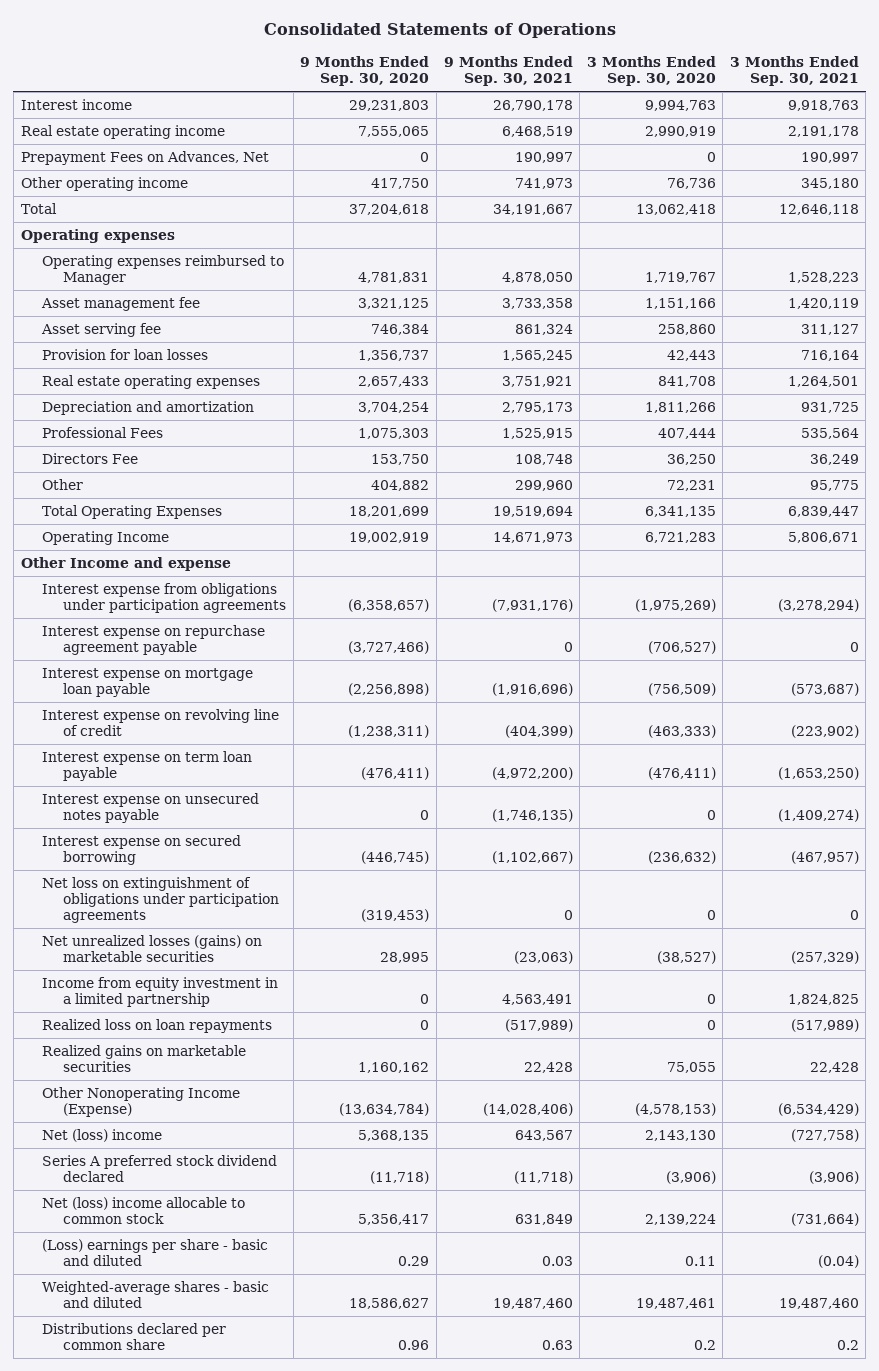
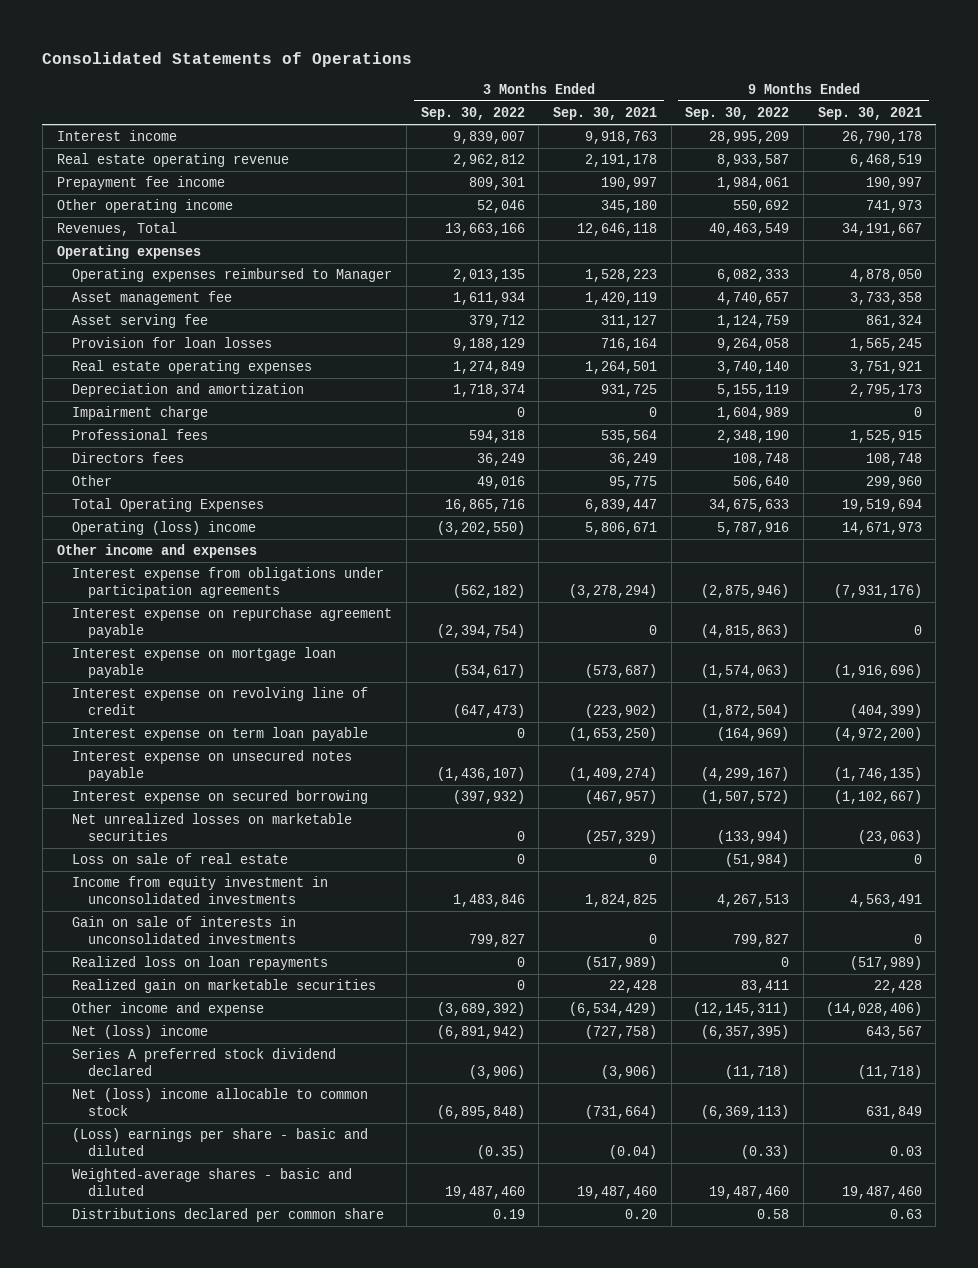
- | 9 Months Ended Sep. 30, 2020 | 9 Months Ended Sep. 30, 2021 | 3 Months Ended Sep. 30, 2020 | 3 Months Ended Sep. 30, 2021
+ | 3 Months Ended Sep. 30, 2022 | 3 Months Ended Sep. 30, 2021 | 9 Months Ended Sep. 30, 2022 | 9 Months Ended Sep. 30, 2021
- Real estate operating income | 7,555,065 | 6,468,519 | 2,990,919 | 2,191,178
- Prepayment Fees on Advances, Net | 0 | 190,997 | 0 | 190,997
+ Real estate operating revenue | 2,962,812 | 2,191,178 | 8,933,587 | 6,468,519
+ Prepayment fee income | 809,301 | 190,997 | 1,984,061 | 190,997
- Total | 37,204,618 | 34,191,667 | 13,062,418 | 12,646,118
+ Revenues, Total | 13,663,166 | 12,646,118 | 40,463,549 | 34,191,667
- Professional Fees | 1,075,303 | 1,525,915 | 407,444 | 535,564
- Directors Fee | 153,750 | 108,748 | 36,250 | 36,249
+ Impairment charge | 0 | 0 | 1,604,989 | 0
+ Professional fees | 594,318 | 535,564 | 2,348,190 | 1,525,915
+ Directors fees | 36,249 | 36,249 | 108,748 | 108,748
- Operating Income | 19,002,919 | 14,671,973 | 6,721,283 | 5,806,671
- Other Income and expense
+ Operating (loss) income | (3,202,550) | 5,806,671 | 5,787,916 | 14,671,973
+ Other income and expenses
- Net loss on extinguishment of obligations under participation agreements | (319,453) | 0 | 0 | 0
- Net unrealized losses (gains) on marketable securities | 28,995 | (23,063) | (38,527) | (257,329)
- Income from equity investment in a limited partnership | 0 | 4,563,491 | 0 | 1,824,825
+ Net unrealized losses on marketable securities | 0 | (257,329) | (133,994) | (23,063)
+ Loss on sale of real estate | 0 | 0 | (51,984) | 0
+ Income from equity investment in unconsolidated investments | 1,483,846 | 1,824,825 | 4,267,513 | 4,563,491
+ Gain on sale of interests in unconsolidated investments | 799,827 | 0 | 799,827 | 0
- Realized gains on marketable securities | 1,160,162 | 22,428 | 75,055 | 22,428
- Other Nonoperating Income (Expense) | (13,634,784) | (14,028,406) | (4,578,153) | (6,534,429)
+ Realized gain on marketable securities | 0 | 22,428 | 83,411 | 22,428
+ Other income and expense | (3,689,392) | (6,534,429) | (12,145,311) | (14,028,406)
- Distributions declared per common share | 0.96 | 0.63 | 0.2 | 0.2
+ Distributions declared per common share | 0.19 | 0.20 | 0.58 | 0.63

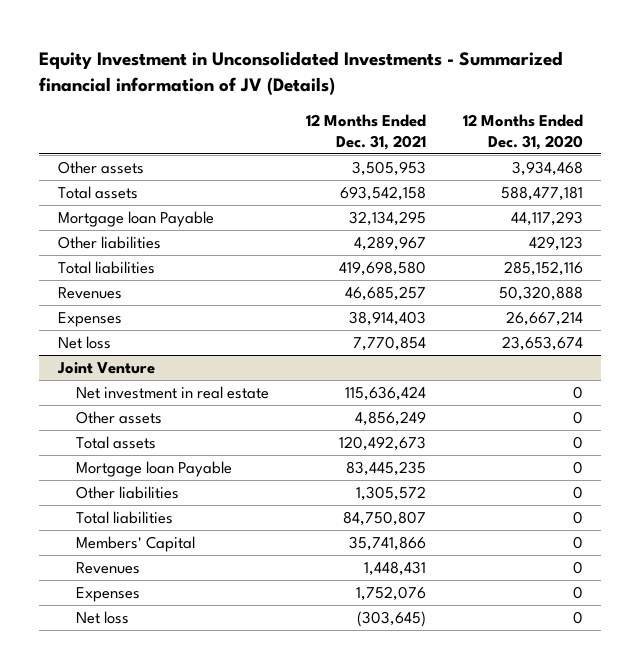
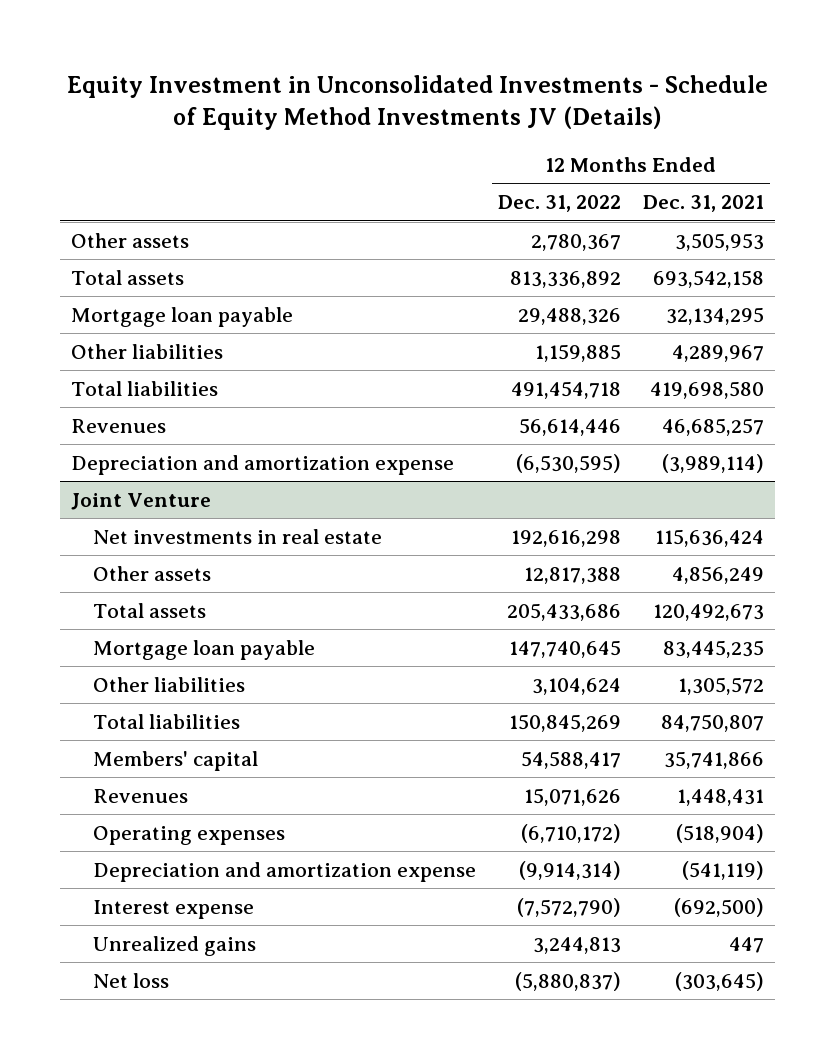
- Equity Investment in Unconsolidated Investments - Summarized financial information of JV (Details)
+ Equity Investment in Unconsolidated Investments - Schedule of Equity Method Investments JV (Details)
- | 12 Months Ended Dec. 31, 2021 | 12 Months Ended Dec. 31, 2020
+ | 12 Months Ended Dec. 31, 2022 | 12 Months Ended Dec. 31, 2021
- Mortgage loan Payable | 32,134,295 | 44,117,293
+ Mortgage loan payable | 29,488,326 | 32,134,295
- Expenses | 38,914,403 | 26,667,214
- Net loss | 7,770,854 | 23,653,674
+ Depreciation and amortization expense | (6,530,595) | (3,989,114)
@ Joint Venture
- Net investment in real estate | 115,636,424 | 0
+ Net investments in real estate | 192,616,298 | 115,636,424
- Mortgage loan Payable | 83,445,235 | 0
+ Mortgage loan payable | 147,740,645 | 83,445,235
- Members' Capital | 35,741,866 | 0
+ Members' capital | 54,588,417 | 35,741,866
- Expenses | 1,752,076 | 0
+ Operating expenses | (6,710,172) | (518,904)
+ Depreciation and amortization expense | (9,914,314) | (541,119)
+ Interest expense | (7,572,790) | (692,500)
+ Unrealized gains | 3,244,813 | 447

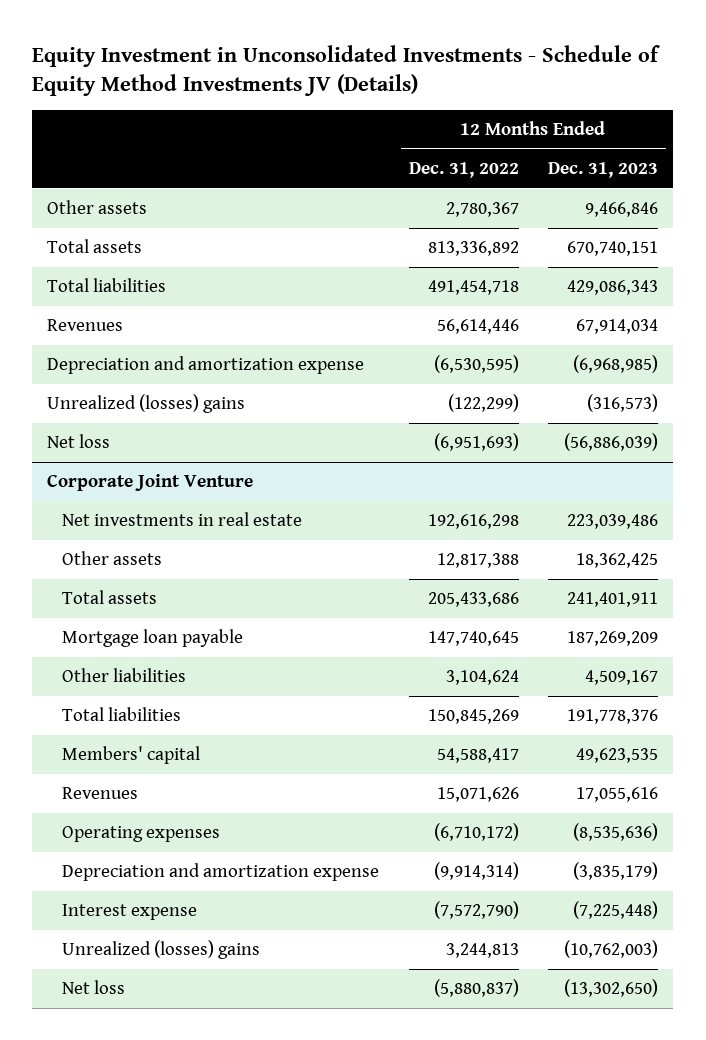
- | 12 Months Ended Dec. 31, 2022 | 12 Months Ended Dec. 31, 2021
+ | 12 Months Ended Dec. 31, 2022 | 12 Months Ended Dec. 31, 2023
- Mortgage loan payable | 29,488,326 | 32,134,295
- Other liabilities | 1,159,885 | 4,289,967
- Joint Venture
+ Unrealized (losses) gains | (122,299) | (316,573)
+ Net loss | (6,951,693) | (56,886,039)
+ Corporate Joint Venture
- Unrealized gains | 3,244,813 | 447
+ Unrealized (losses) gains | 3,244,813 | (10,762,003)

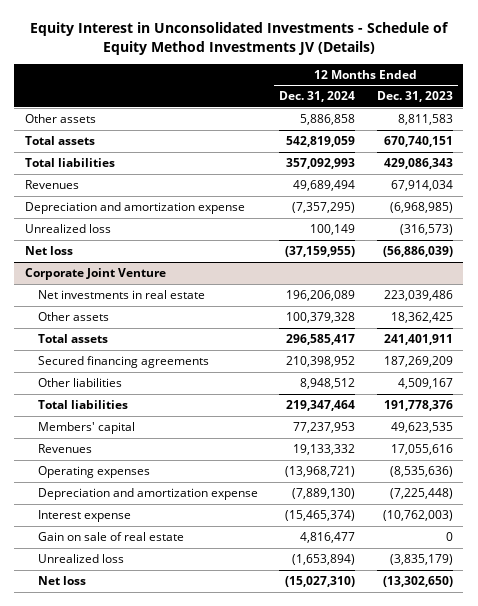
- Equity Investment in Unconsolidated Investments - Schedule of Equity Method Investments JV (Details)
+ Equity Interest in Unconsolidated Investments - Schedule of Equity Method Investments JV (Details)
- | 12 Months Ended Dec. 31, 2022 | 12 Months Ended Dec. 31, 2023
+ | 12 Months Ended Dec. 31, 2024 | 12 Months Ended Dec. 31, 2023
- Other assets | 2,780,367 | 9,466,846
+ Other assets | 5,886,858 | 8,811,583
- Unrealized (losses) gains | (122,299) | (316,573)
+ Unrealized loss | 100,149 | (316,573)
@ Corporate Joint Venture
- Mortgage loan payable | 147,740,645 | 187,269,209
+ Secured financing agreements | 210,398,952 | 187,269,209
- Depreciation and amortization expense | (9,914,314) | (3,835,179)
- Interest expense | (7,572,790) | (7,225,448)
- Unrealized (losses) gains | 3,244,813 | (10,762,003)
+ Depreciation and amortization expense | (7,889,130) | (7,225,448)
+ Interest expense | (15,465,374) | (10,762,003)
+ Gain on sale of real estate | 4,816,477 | 0
+ Unrealized loss | (1,653,894) | (3,835,179)

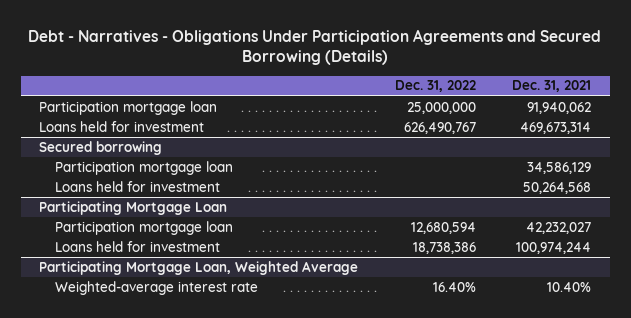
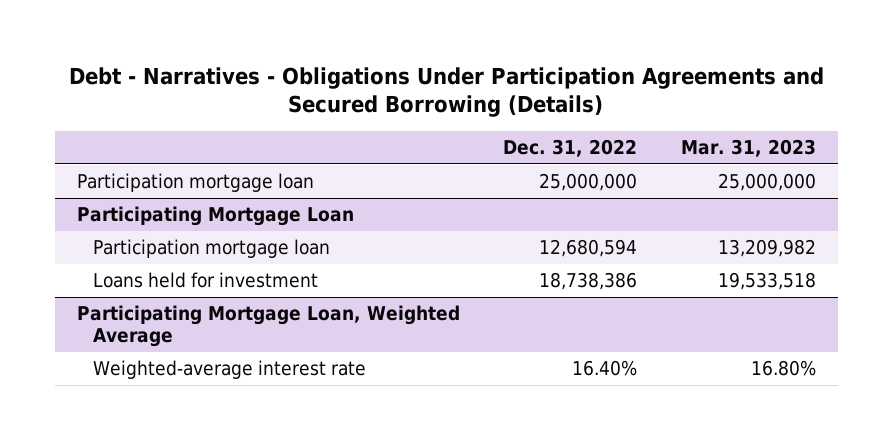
- | Dec. 31, 2022 | Dec. 31, 2021
+ | Dec. 31, 2022 | Mar. 31, 2023
- Loans held for investment | 626,490,767 | 469,673,314
- Secured borrowing
- Participation mortgage loan | | 34,586,129
- Loans held for investment | | 50,264,568

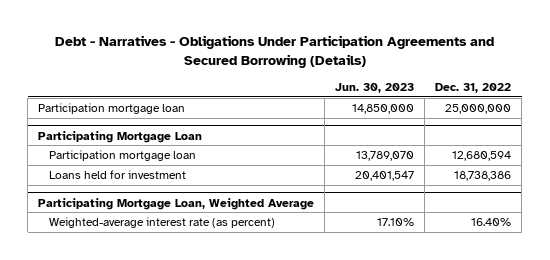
- | Dec. 31, 2022 | Mar. 31, 2023
+ | Jun. 30, 2023 | Dec. 31, 2022
@ Participating Mortgage Loan, Weighted Average
- Weighted-average interest rate | 16.40% | 16.80%
+ Weighted-average interest rate (as percent) | 17.10% | 16.40%

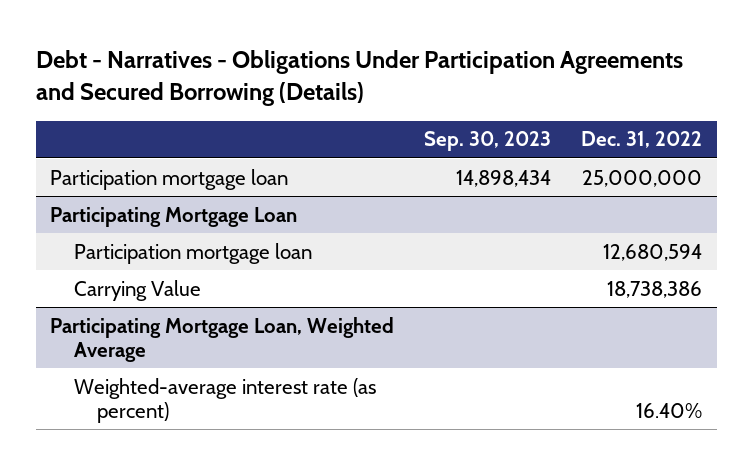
- | Jun. 30, 2023 | Dec. 31, 2022
+ | Sep. 30, 2023 | Dec. 31, 2022
@ Participating Mortgage Loan
- Loans held for investment | 20,401,547 | 18,738,386
+ Carrying Value | | 18,738,386

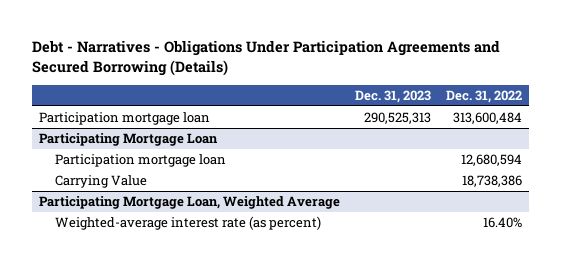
- | Sep. 30, 2023 | Dec. 31, 2022
+ | Dec. 31, 2023 | Dec. 31, 2022
- Participation mortgage loan | 14,898,434 | 25,000,000
+ Participation mortgage loan | 290,525,313 | 313,600,484

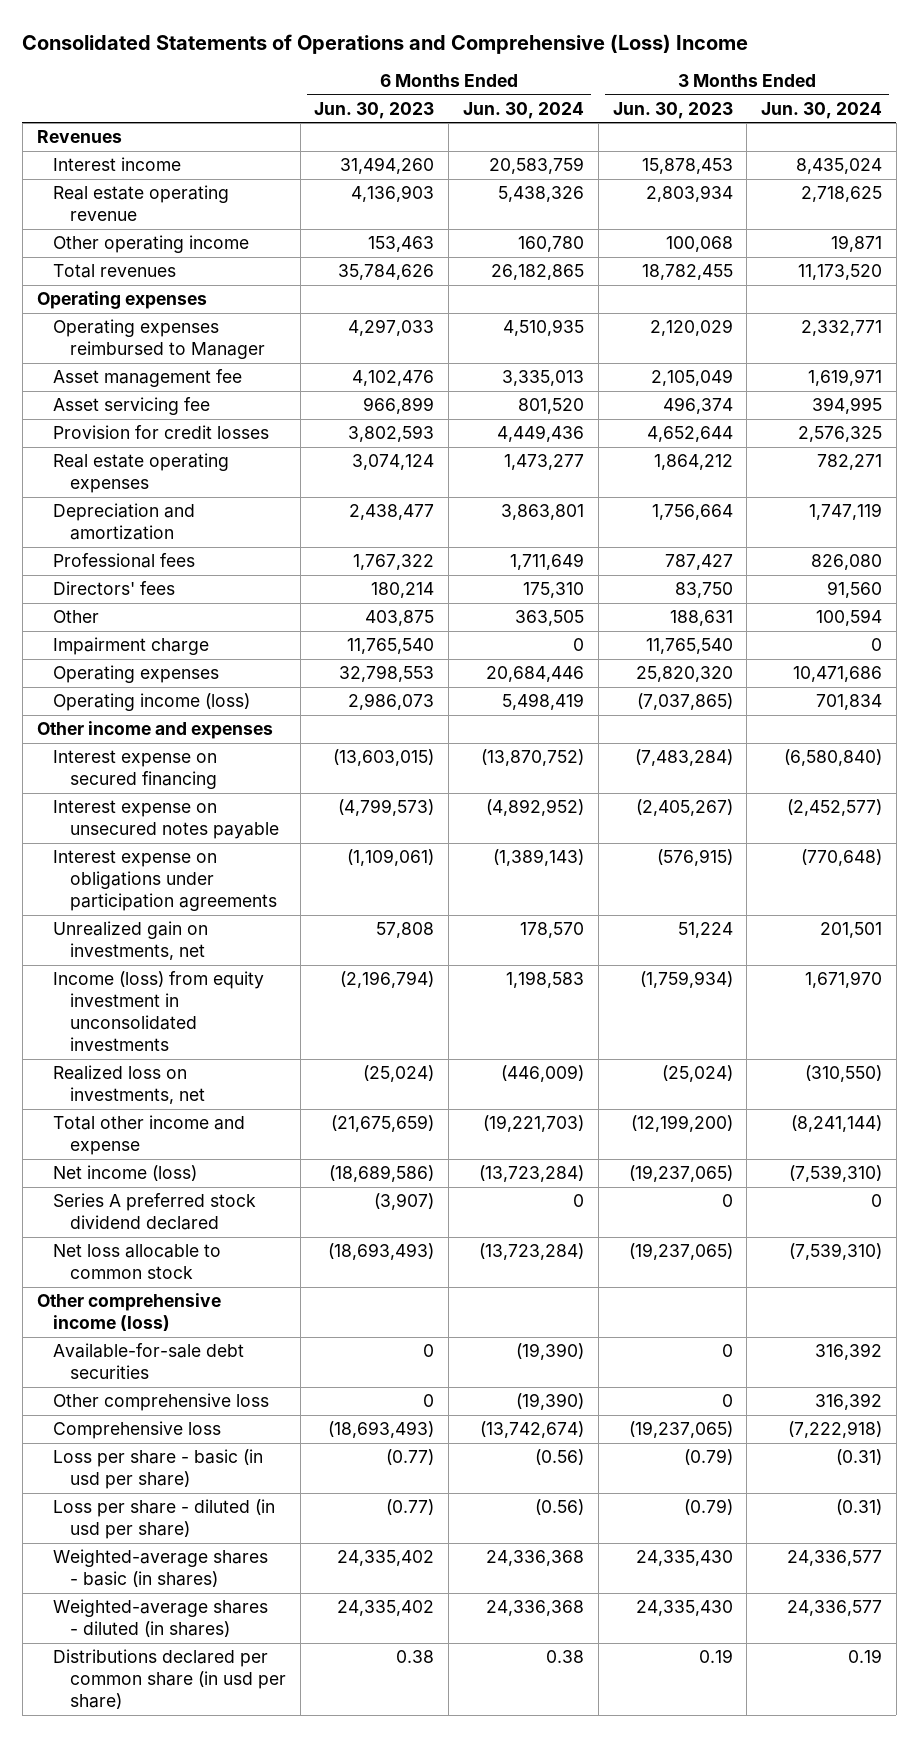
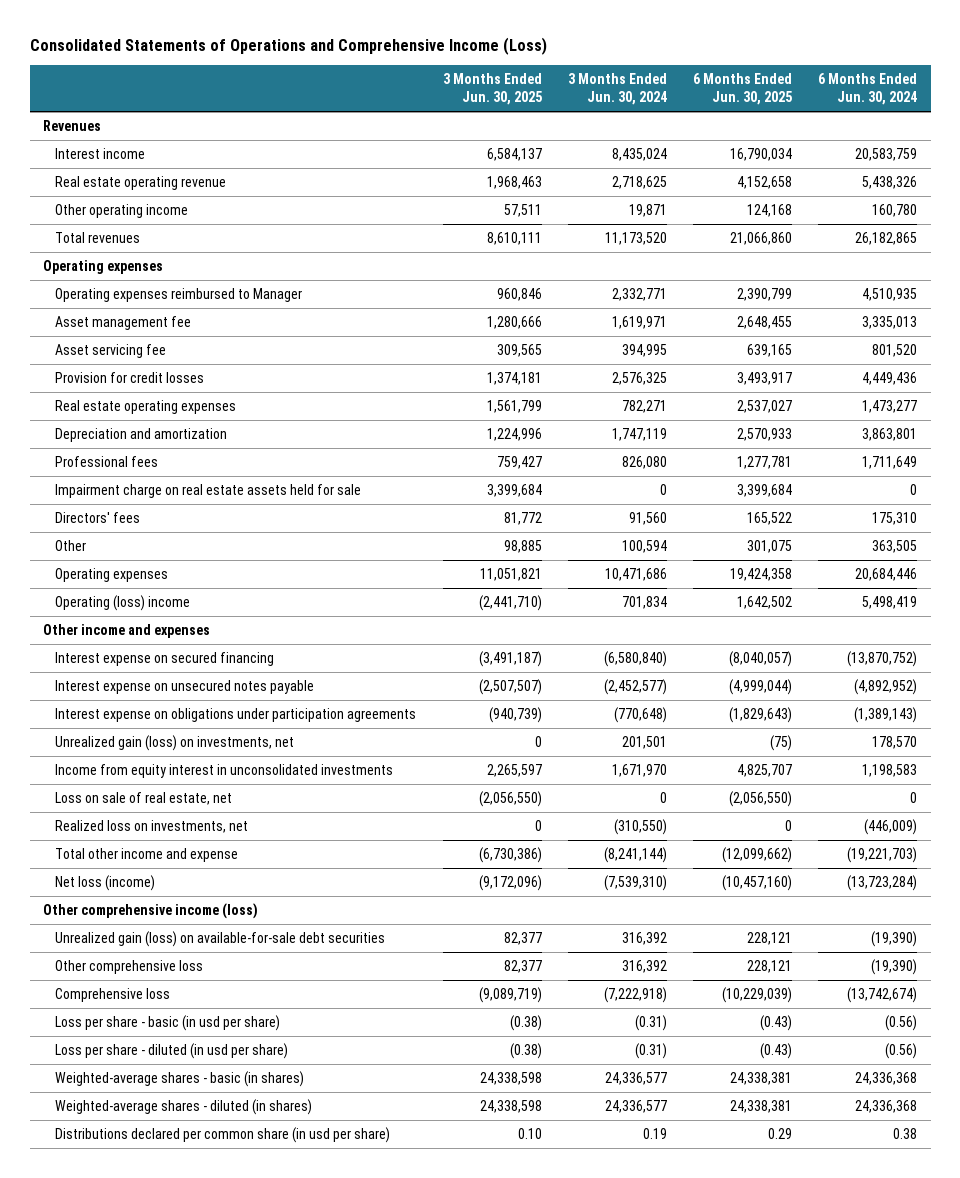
- Consolidated Statements of Operations and Comprehensive (Loss) Income
+ Consolidated Statements of Operations and Comprehensive Income (Loss)
- | 6 Months Ended Jun. 30, 2023 | 6 Months Ended Jun. 30, 2024 | 3 Months Ended Jun. 30, 2023 | 3 Months Ended Jun. 30, 2024
+ | 3 Months Ended Jun. 30, 2025 | 3 Months Ended Jun. 30, 2024 | 6 Months Ended Jun. 30, 2025 | 6 Months Ended Jun. 30, 2024
+ Impairment charge on real estate assets held for sale | 3,399,684 | 0 | 3,399,684 | 0
- Impairment charge | 11,765,540 | 0 | 11,765,540 | 0
- Operating income (loss) | 2,986,073 | 5,498,419 | (7,037,865) | 701,834
+ Operating (loss) income | (2,441,710) | 701,834 | 1,642,502 | 5,498,419
- Unrealized gain on investments, net | 57,808 | 178,570 | 51,224 | 201,501
- Income (loss) from equity investment in unconsolidated investments | (2,196,794) | 1,198,583 | (1,759,934) | 1,671,970
+ Unrealized gain (loss) on investments, net | 0 | 201,501 | (75) | 178,570
+ Income from equity interest in unconsolidated investments | 2,265,597 | 1,671,970 | 4,825,707 | 1,198,583
+ Loss on sale of real estate, net | (2,056,550) | 0 | (2,056,550) | 0
- Net income (loss) | (18,689,586) | (13,723,284) | (19,237,065) | (7,539,310)
- Series A preferred stock dividend declared | (3,907) | 0 | 0 | 0
- Net loss allocable to common stock | (18,693,493) | (13,723,284) | (19,237,065) | (7,539,310)
+ Net loss (income) | (9,172,096) | (7,539,310) | (10,457,160) | (13,723,284)
- Available-for-sale debt securities | 0 | (19,390) | 0 | 316,392
+ Unrealized gain (loss) on available-for-sale debt securities | 82,377 | 316,392 | 228,121 | (19,390)

